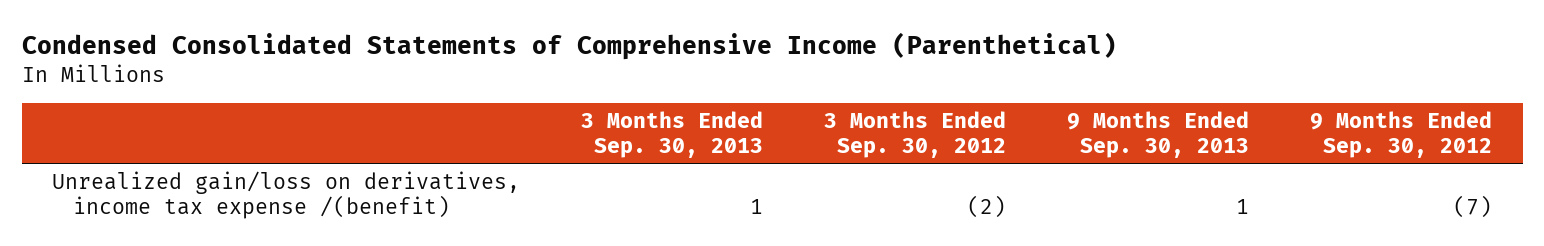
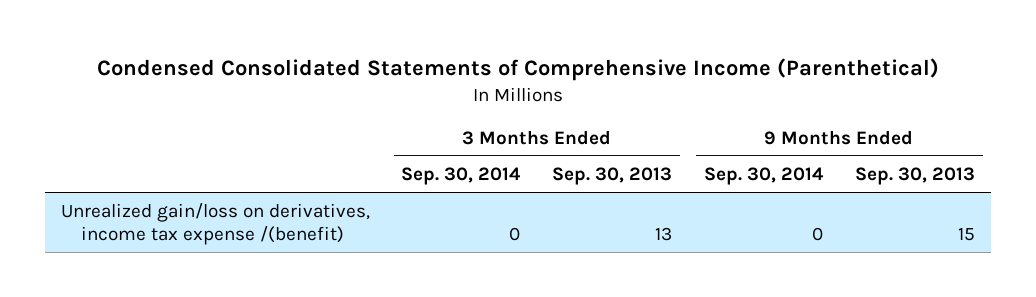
- | 3 Months Ended Sep. 30, 2013 | 3 Months Ended Sep. 30, 2012 | 9 Months Ended Sep. 30, 2013 | 9 Months Ended Sep. 30, 2012
+ | 3 Months Ended Sep. 30, 2014 | 3 Months Ended Sep. 30, 2013 | 9 Months Ended Sep. 30, 2014 | 9 Months Ended Sep. 30, 2013
- Unrealized gain/loss on derivatives, income tax expense /(benefit) | 1 | (2) | 1 | (7)
+ Unrealized gain/loss on derivatives, income tax expense /(benefit) | 0 | 13 | 0 | 15

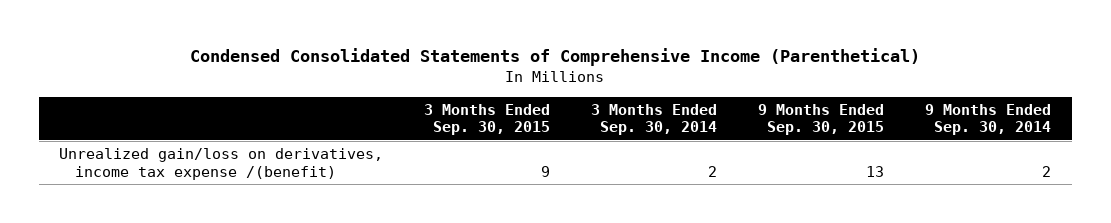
- | 3 Months Ended Sep. 30, 2014 | 3 Months Ended Sep. 30, 2013 | 9 Months Ended Sep. 30, 2014 | 9 Months Ended Sep. 30, 2013
+ | 3 Months Ended Sep. 30, 2015 | 3 Months Ended Sep. 30, 2014 | 9 Months Ended Sep. 30, 2015 | 9 Months Ended Sep. 30, 2014
- Unrealized gain/loss on derivatives, income tax expense /(benefit) | 0 | 13 | 0 | 15
+ Unrealized gain/loss on derivatives, income tax expense /(benefit) | 9 | 2 | 13 | 2

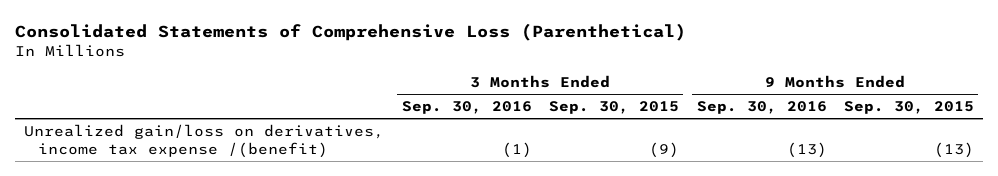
- Condensed Consolidated Statements of Comprehensive Income (Parenthetical)
+ Consolidated Statements of Comprehensive Loss (Parenthetical)
- | 3 Months Ended Sep. 30, 2015 | 3 Months Ended Sep. 30, 2014 | 9 Months Ended Sep. 30, 2015 | 9 Months Ended Sep. 30, 2014
+ | 3 Months Ended Sep. 30, 2016 | 3 Months Ended Sep. 30, 2015 | 9 Months Ended Sep. 30, 2016 | 9 Months Ended Sep. 30, 2015
- Unrealized gain/loss on derivatives, income tax expense /(benefit) | 9 | 2 | 13 | 2
+ Unrealized gain/loss on derivatives, income tax expense /(benefit) | (1) | (9) | (13) | (13)

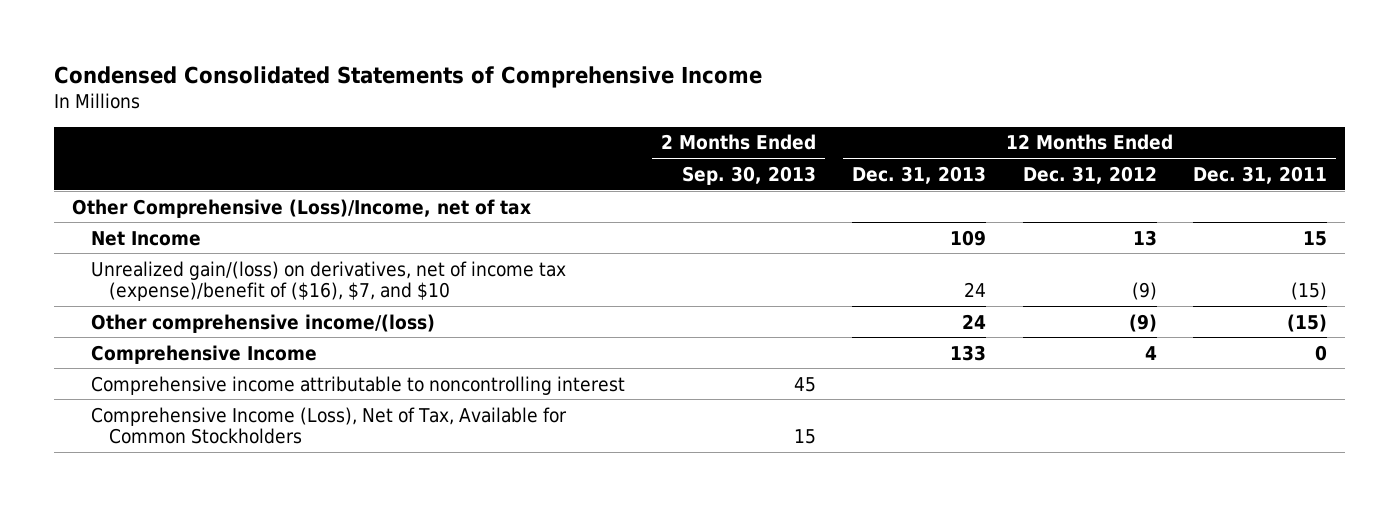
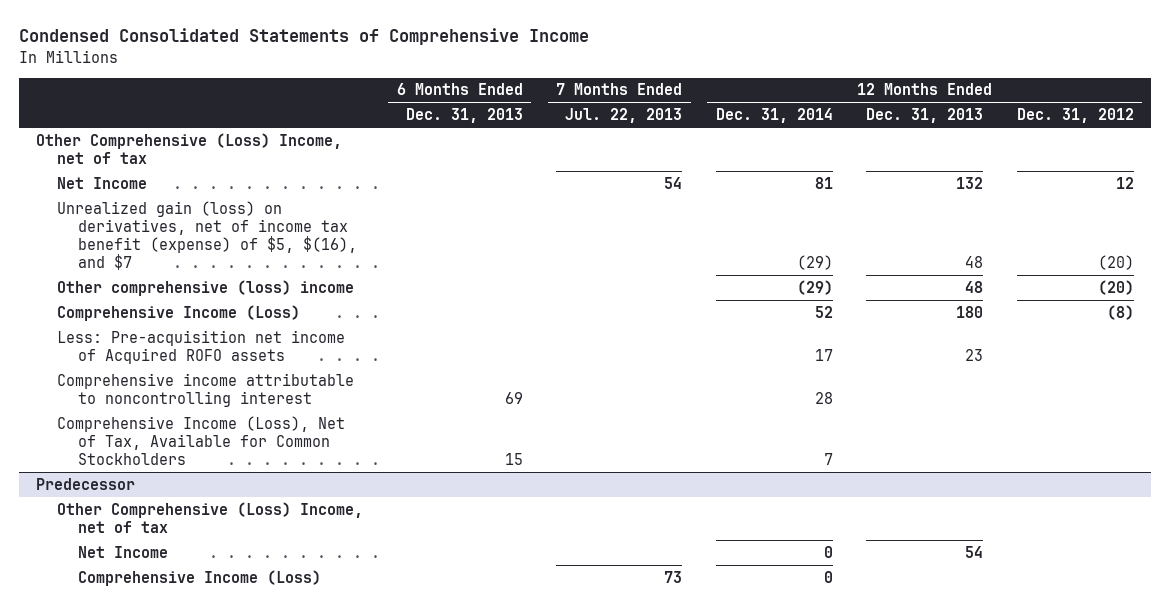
- | 2 Months Ended Sep. 30, 2013 | 12 Months Ended Dec. 31, 2013 | 12 Months Ended Dec. 31, 2012 | 12 Months Ended Dec. 31, 2011
+ | 6 Months Ended Dec. 31, 2013 | 7 Months Ended Jul. 22, 2013 | 12 Months Ended Dec. 31, 2014 | 12 Months Ended Dec. 31, 2013 | 12 Months Ended Dec. 31, 2012
- Other Comprehensive (Loss)/Income, net of tax
- Net Income | | 109 | 13 | 15
- Unrealized gain/(loss) on derivatives, net of income tax (expense)/benefit of ($16), $7, and $10 | | 24 | (9) | (15)
- Other comprehensive income/(loss) | | 24 | (9) | (15)
- Comprehensive Income | | 133 | 4 | 0
+ Other Comprehensive (Loss) Income, net of tax
+ Net Income | | 54 | 81 | 132 | 12
+ Unrealized gain (loss) on derivatives, net of income tax benefit (expense) of $5, $(16), and $7 | | | (29) | 48 | (20)
+ Other comprehensive (loss) income | | | (29) | 48 | (20)
+ Comprehensive Income (Loss) | | | 52 | 180 | (8)
+ Less: Pre-acquisition net income of Acquired ROFO assets | | | 17 | 23 |
+ Predecessor
+ Other Comprehensive (Loss) Income, net of tax
+ Net Income | | | 0 | 54 |
+ Comprehensive Income (Loss) | | 73 | 0 | |

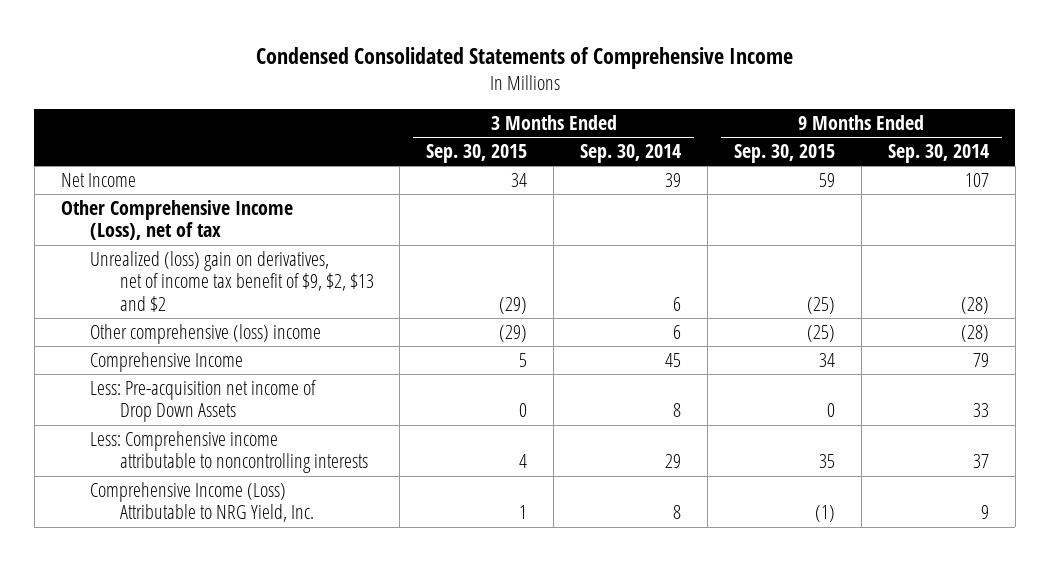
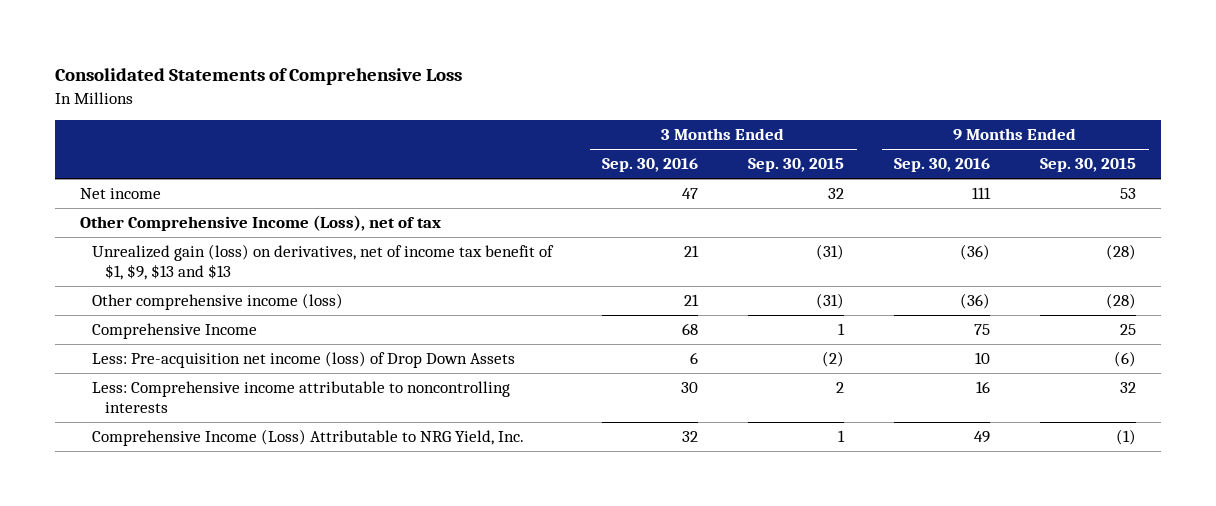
- Condensed Consolidated Statements of Comprehensive Income
+ Consolidated Statements of Comprehensive Loss
- | 3 Months Ended Sep. 30, 2015 | 3 Months Ended Sep. 30, 2014 | 9 Months Ended Sep. 30, 2015 | 9 Months Ended Sep. 30, 2014
+ | 3 Months Ended Sep. 30, 2016 | 3 Months Ended Sep. 30, 2015 | 9 Months Ended Sep. 30, 2016 | 9 Months Ended Sep. 30, 2015
- Net Income | 34 | 39 | 59 | 107
+ Net income | 47 | 32 | 111 | 53
- Unrealized (loss) gain on derivatives, net of income tax benefit of $9, $2, $13 and $2 | (29) | 6 | (25) | (28)
- Other comprehensive (loss) income | (29) | 6 | (25) | (28)
- Comprehensive Income | 5 | 45 | 34 | 79
- Less: Pre-acquisition net income of Drop Down Assets | 0 | 8 | 0 | 33
- Less: Comprehensive income attributable to noncontrolling interests | 4 | 29 | 35 | 37
+ Unrealized gain (loss) on derivatives, net of income tax benefit of $1, $9, $13 and $13 | 21 | (31) | (36) | (28)
+ Other comprehensive income (loss) | 21 | (31) | (36) | (28)
+ Comprehensive Income | 68 | 1 | 75 | 25
+ Less: Pre-acquisition net income (loss) of Drop Down Assets | 6 | (2) | 10 | (6)
+ Less: Comprehensive income attributable to noncontrolling interests | 30 | 2 | 16 | 32

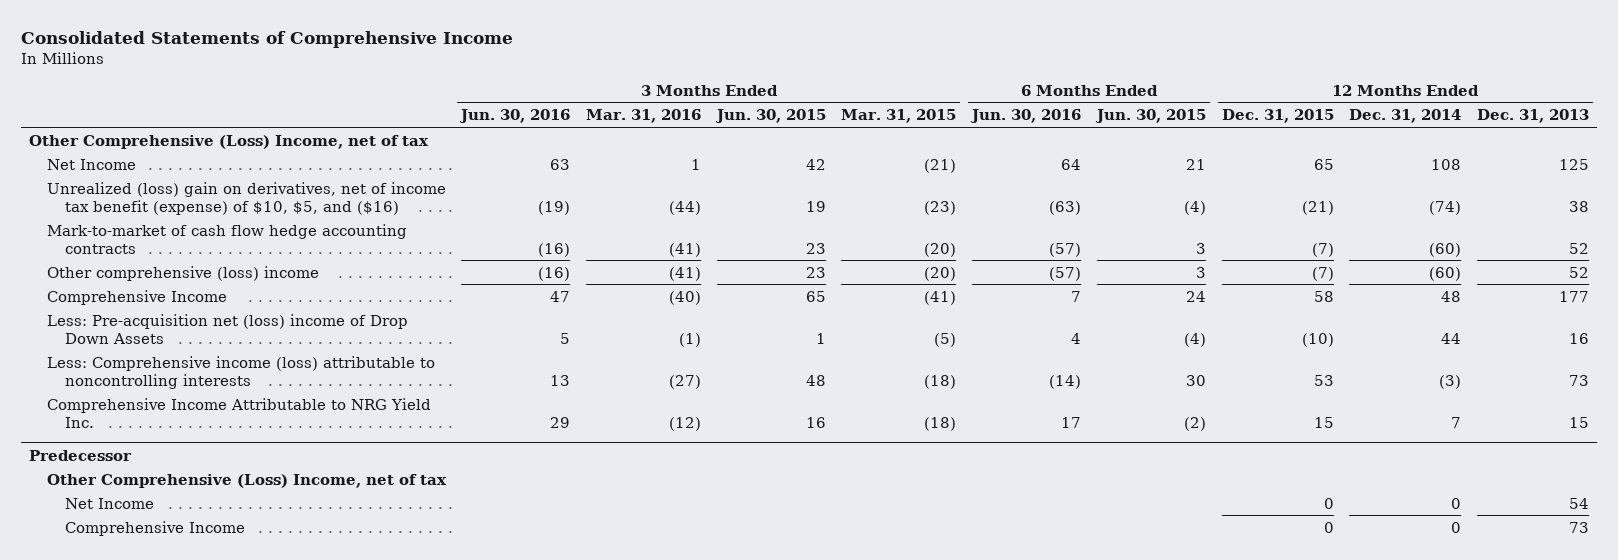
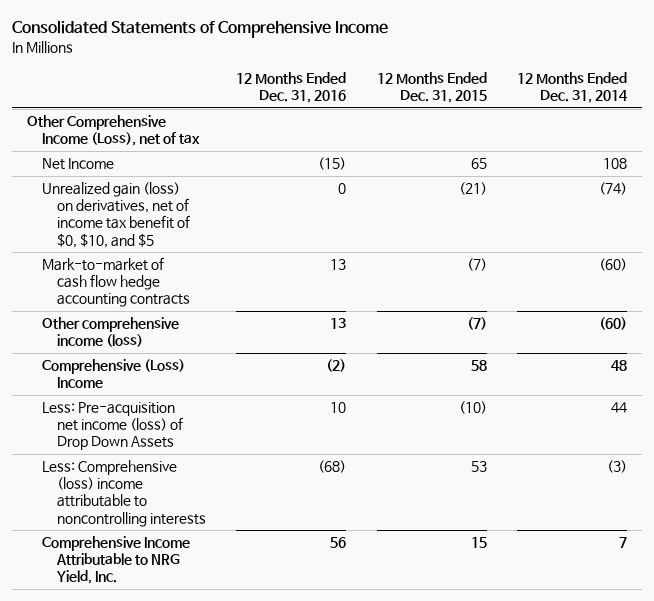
- | 3 Months Ended Jun. 30, 2016 | 3 Months Ended Mar. 31, 2016 | 3 Months Ended Jun. 30, 2015 | 3 Months Ended Mar. 31, 2015 | 6 Months Ended Jun. 30, 2016 | 6 Months Ended Jun. 30, 2015 | 12 Months Ended Dec. 31, 2015 | 12 Months Ended Dec. 31, 2014 | 12 Months Ended Dec. 31, 2013
+ | 12 Months Ended Dec. 31, 2016 | 12 Months Ended Dec. 31, 2015 | 12 Months Ended Dec. 31, 2014
- Other Comprehensive (Loss) Income, net of tax
+ Other Comprehensive Income (Loss), net of tax
- Unrealized (loss) gain on derivatives, net of income tax benefit (expense) of $10, $5, and ($16) | (19) | (44) | 19 | (23) | (63) | (4) | (21) | (74) | 38
+ Unrealized gain (loss) on derivatives, net of income tax benefit of $0, $10, and $5 | 0 | (21) | (74)
- Other comprehensive (loss) income | (16) | (41) | 23 | (20) | (57) | 3 | (7) | (60) | 52
- Comprehensive Income | 47 | (40) | 65 | (41) | 7 | 24 | 58 | 48 | 177
- Less: Pre-acquisition net (loss) income of Drop Down Assets | 5 | (1) | 1 | (5) | 4 | (4) | (10) | 44 | 16
- Less: Comprehensive income (loss) attributable to noncontrolling interests | 13 | (27) | 48 | (18) | (14) | 30 | 53 | (3) | 73
- Comprehensive Income Attributable to NRG Yield Inc. | 29 | (12) | 16 | (18) | 17 | (2) | 15 | 7 | 15
- Predecessor
- Other Comprehensive (Loss) Income, net of tax
- Net Income | | | | | | | 0 | 0 | 54
- Comprehensive Income | | | | | | | 0 | 0 | 73
+ Other comprehensive income (loss) | 13 | (7) | (60)
+ Comprehensive (Loss) Income | (2) | 58 | 48
+ Less: Pre-acquisition net income (loss) of Drop Down Assets | 10 | (10) | 44
+ Less: Comprehensive (loss) income attributable to noncontrolling interests | (68) | 53 | (3)
+ Comprehensive Income Attributable to NRG Yield, Inc. | 56 | 15 | 7

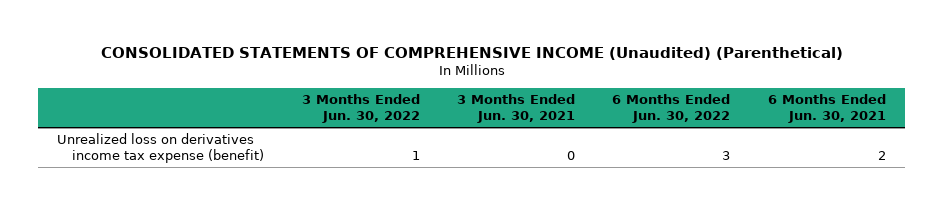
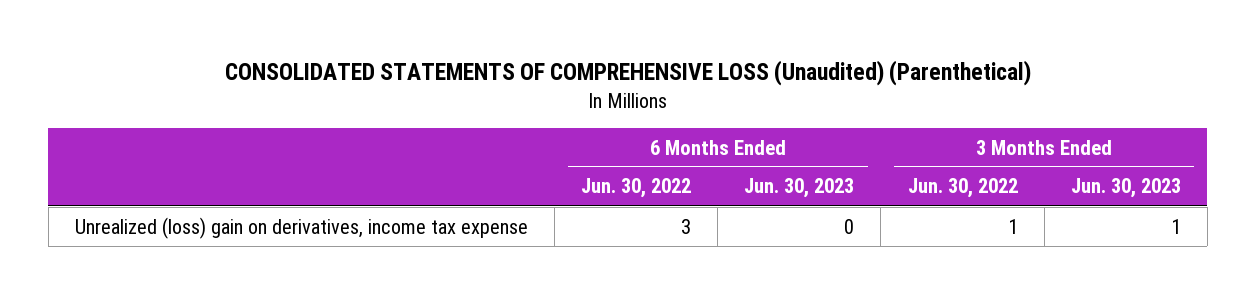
- CONSOLIDATED STATEMENTS OF COMPREHENSIVE INCOME (Unaudited) (Parenthetical)
+ CONSOLIDATED STATEMENTS OF COMPREHENSIVE LOSS (Unaudited) (Parenthetical)
- | 3 Months Ended Jun. 30, 2022 | 3 Months Ended Jun. 30, 2021 | 6 Months Ended Jun. 30, 2022 | 6 Months Ended Jun. 30, 2021
+ | 6 Months Ended Jun. 30, 2022 | 6 Months Ended Jun. 30, 2023 | 3 Months Ended Jun. 30, 2022 | 3 Months Ended Jun. 30, 2023
- Unrealized loss on derivatives income tax expense (benefit) | 1 | 0 | 3 | 2
+ Unrealized (loss) gain on derivatives, income tax expense | 3 | 0 | 1 | 1

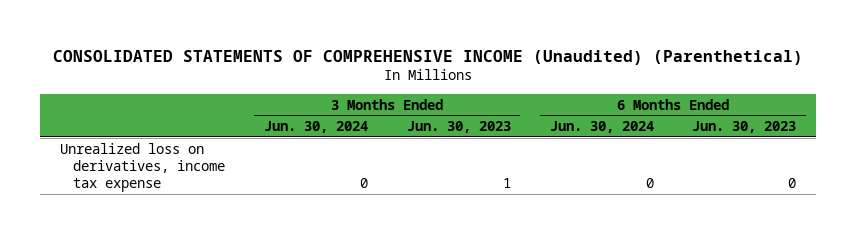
- CONSOLIDATED STATEMENTS OF COMPREHENSIVE LOSS (Unaudited) (Parenthetical)
+ CONSOLIDATED STATEMENTS OF COMPREHENSIVE INCOME (Unaudited) (Parenthetical)
- | 6 Months Ended Jun. 30, 2022 | 6 Months Ended Jun. 30, 2023 | 3 Months Ended Jun. 30, 2022 | 3 Months Ended Jun. 30, 2023
+ | 3 Months Ended Jun. 30, 2024 | 3 Months Ended Jun. 30, 2023 | 6 Months Ended Jun. 30, 2024 | 6 Months Ended Jun. 30, 2023
- Unrealized (loss) gain on derivatives, income tax expense | 3 | 0 | 1 | 1
+ Unrealized loss on derivatives, income tax expense | 0 | 1 | 0 | 0

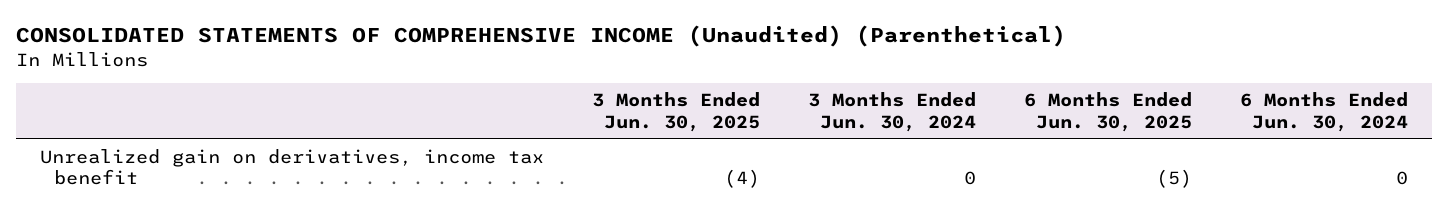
- | 3 Months Ended Jun. 30, 2024 | 3 Months Ended Jun. 30, 2023 | 6 Months Ended Jun. 30, 2024 | 6 Months Ended Jun. 30, 2023
+ | 3 Months Ended Jun. 30, 2025 | 3 Months Ended Jun. 30, 2024 | 6 Months Ended Jun. 30, 2025 | 6 Months Ended Jun. 30, 2024
- Unrealized loss on derivatives, income tax expense | 0 | 1 | 0 | 0
+ Unrealized gain on derivatives, income tax benefit | (4) | 0 | (5) | 0

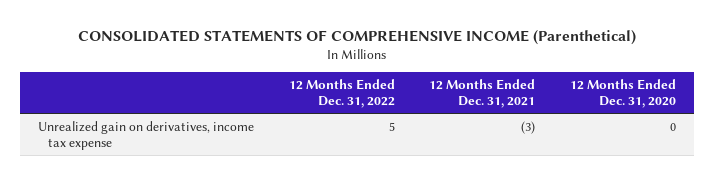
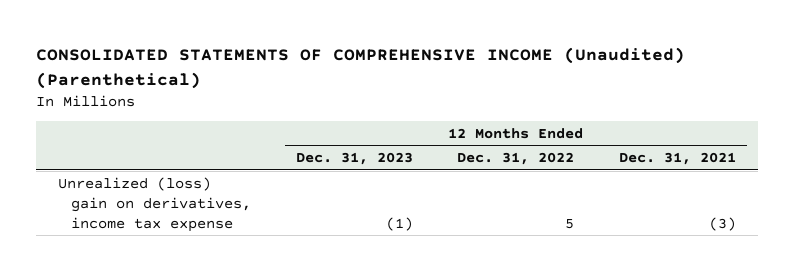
- CONSOLIDATED STATEMENTS OF COMPREHENSIVE INCOME (Parenthetical)
+ CONSOLIDATED STATEMENTS OF COMPREHENSIVE INCOME (Unaudited) (Parenthetical)
- | 12 Months Ended Dec. 31, 2022 | 12 Months Ended Dec. 31, 2021 | 12 Months Ended Dec. 31, 2020
+ | 12 Months Ended Dec. 31, 2023 | 12 Months Ended Dec. 31, 2022 | 12 Months Ended Dec. 31, 2021
- Unrealized gain on derivatives, income tax expense | 5 | (3) | 0
+ Unrealized (loss) gain on derivatives, income tax expense | (1) | 5 | (3)

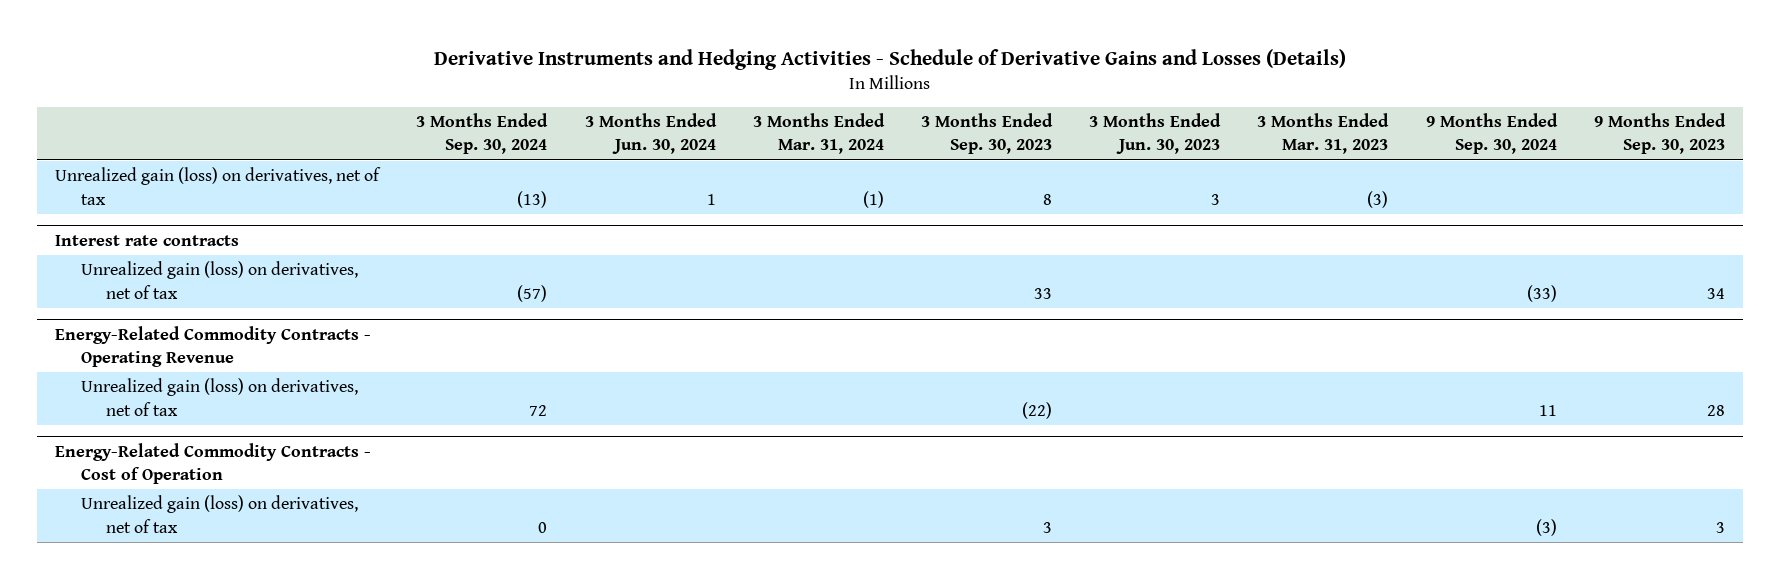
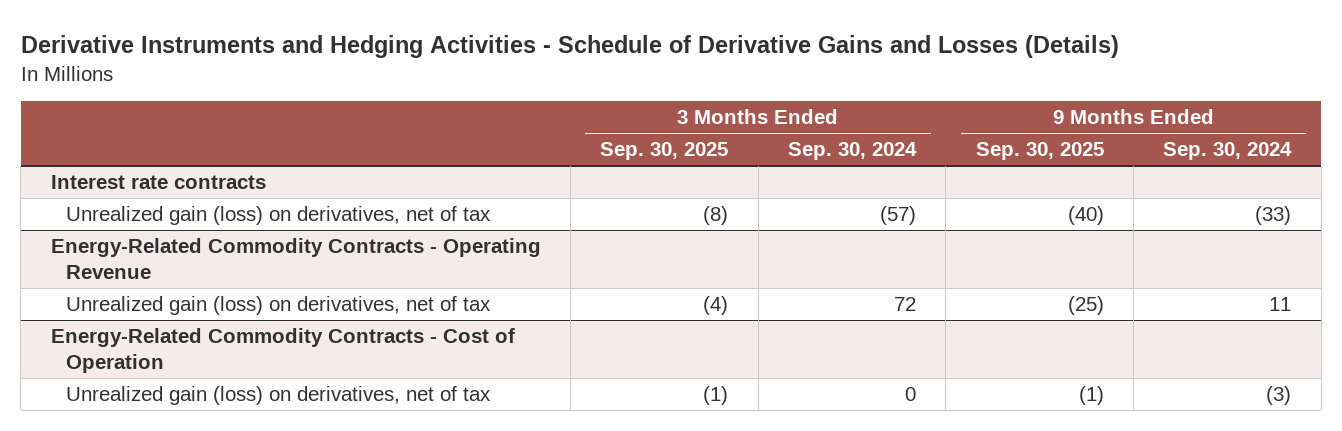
- | 3 Months Ended Sep. 30, 2024 | 3 Months Ended Jun. 30, 2024 | 3 Months Ended Mar. 31, 2024 | 3 Months Ended Sep. 30, 2023 | 3 Months Ended Jun. 30, 2023 | 3 Months Ended Mar. 31, 2023 | 9 Months Ended Sep. 30, 2024 | 9 Months Ended Sep. 30, 2023
+ | 3 Months Ended Sep. 30, 2025 | 3 Months Ended Sep. 30, 2024 | 9 Months Ended Sep. 30, 2025 | 9 Months Ended Sep. 30, 2024
- Unrealized gain (loss) on derivatives, net of tax | (13) | 1 | (1) | 8 | 3 | (3) | |

